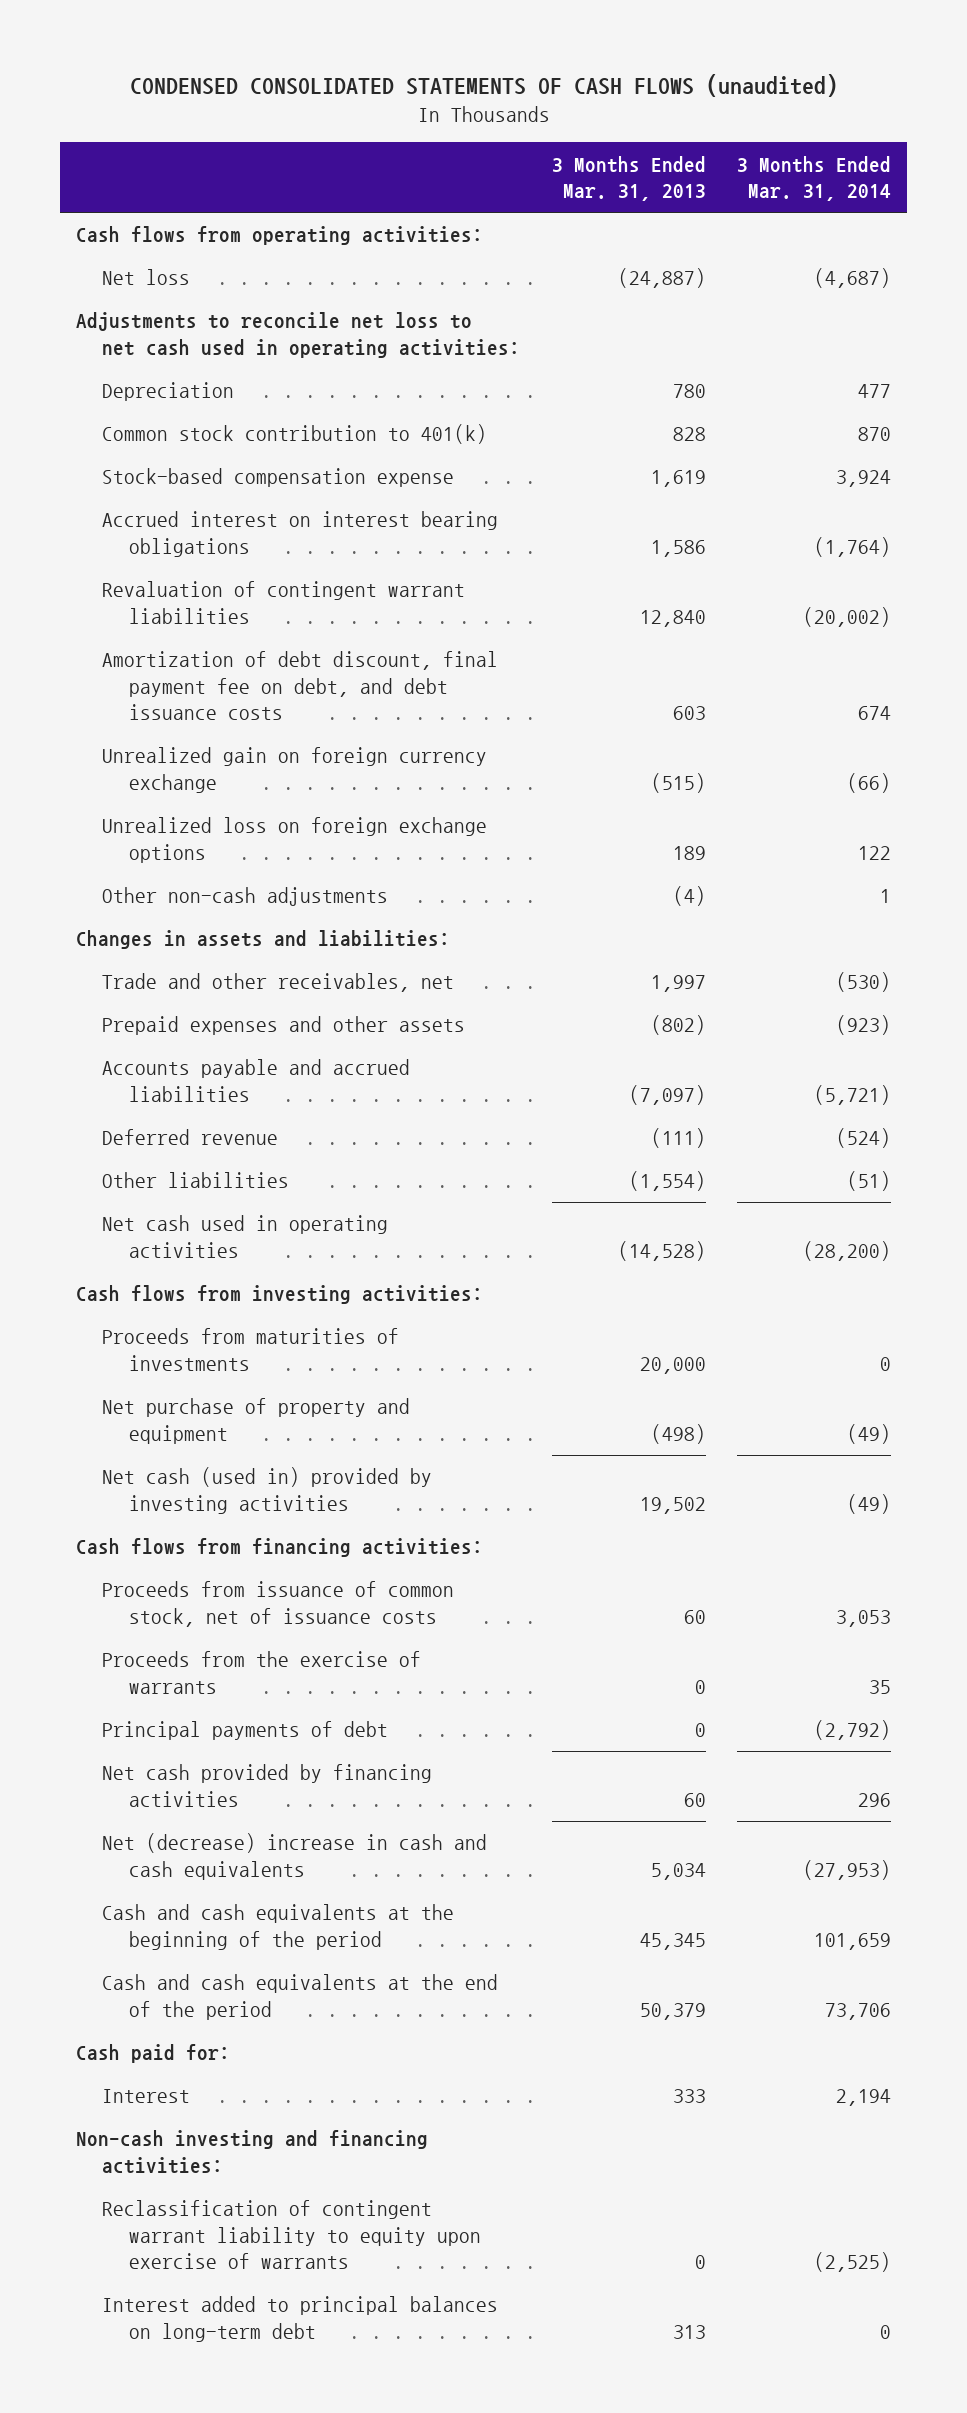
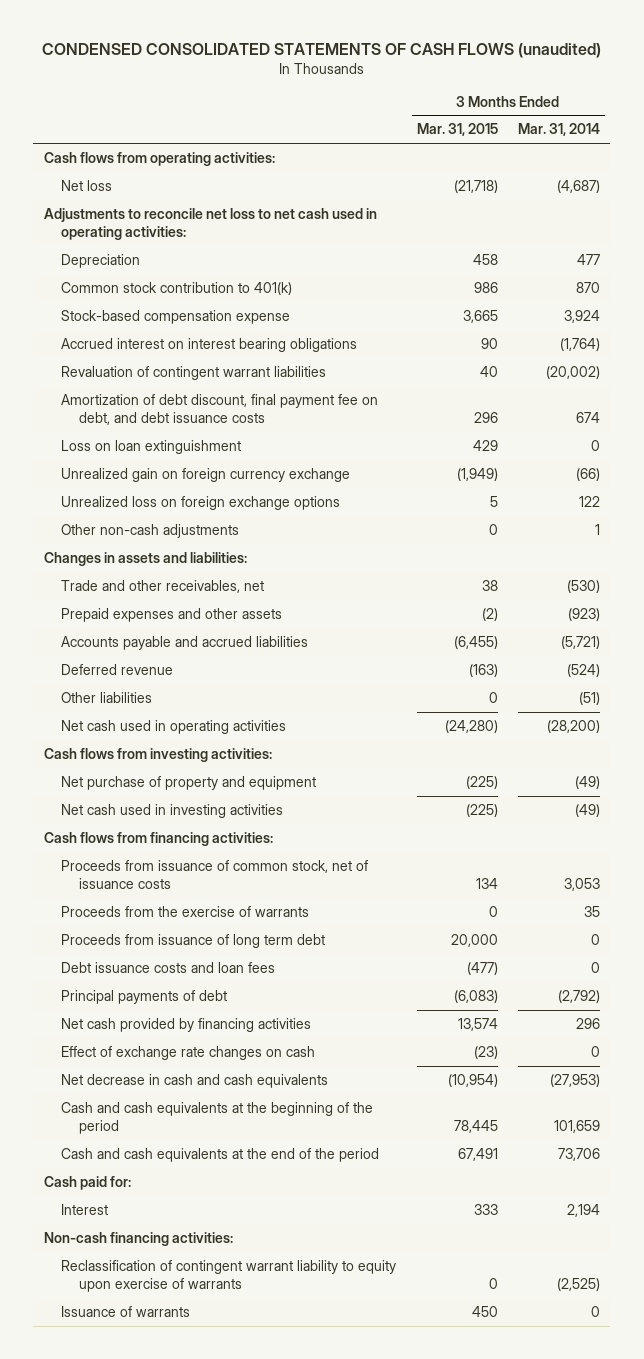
- | 3 Months Ended Mar. 31, 2013 | 3 Months Ended Mar. 31, 2014
+ | 3 Months Ended Mar. 31, 2015 | 3 Months Ended Mar. 31, 2014
+ Loss on loan extinguishment | 429 | 0
- Proceeds from maturities of investments | 20,000 | 0
- Net cash (used in) provided by investing activities | 19,502 | (49)
+ Net cash used in investing activities | (225) | (49)
+ Proceeds from issuance of long term debt | 20,000 | 0
+ Debt issuance costs and loan fees | (477) | 0
- Net (decrease) increase in cash and cash equivalents | 5,034 | (27,953)
+ Effect of exchange rate changes on cash | (23) | 0
+ Net decrease in cash and cash equivalents | (10,954) | (27,953)
- Non-cash investing and financing activities:
+ Non-cash financing activities:
- Interest added to principal balances on long-term debt | 313 | 0
+ Issuance of warrants | 450 | 0

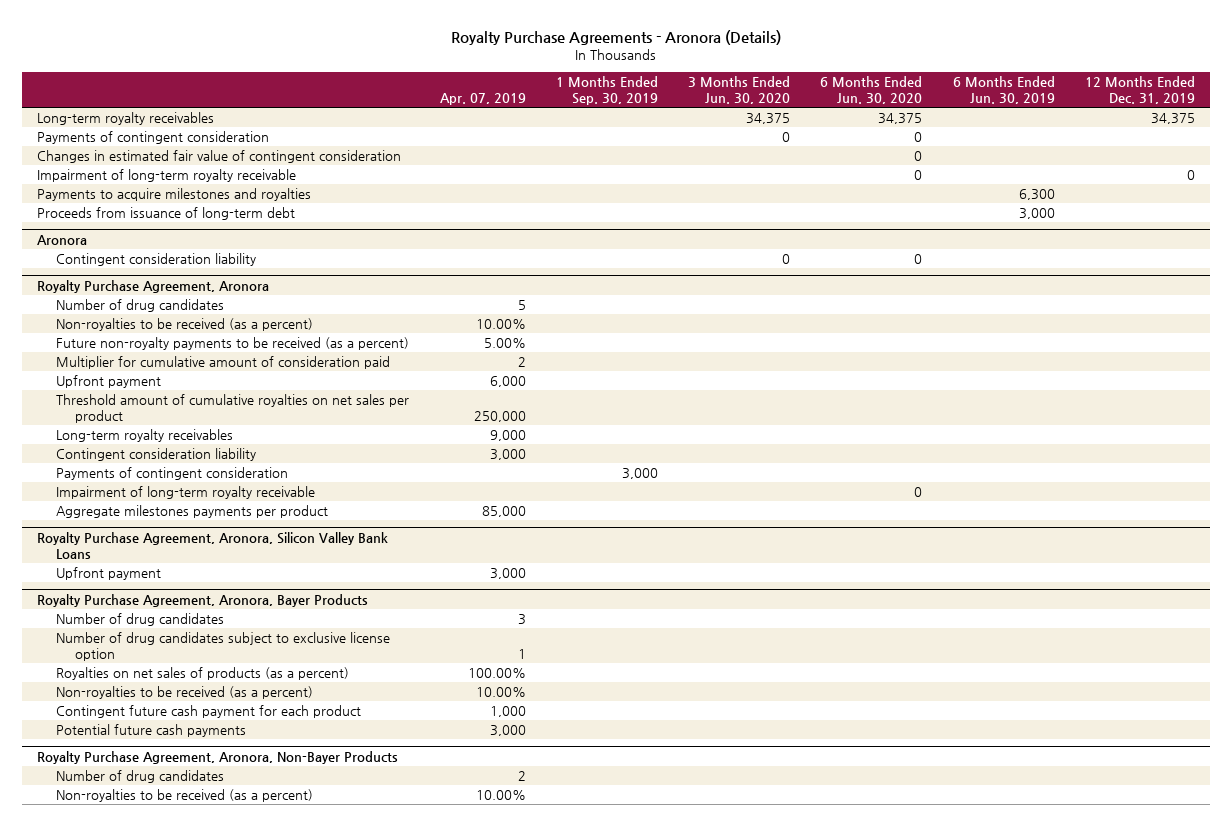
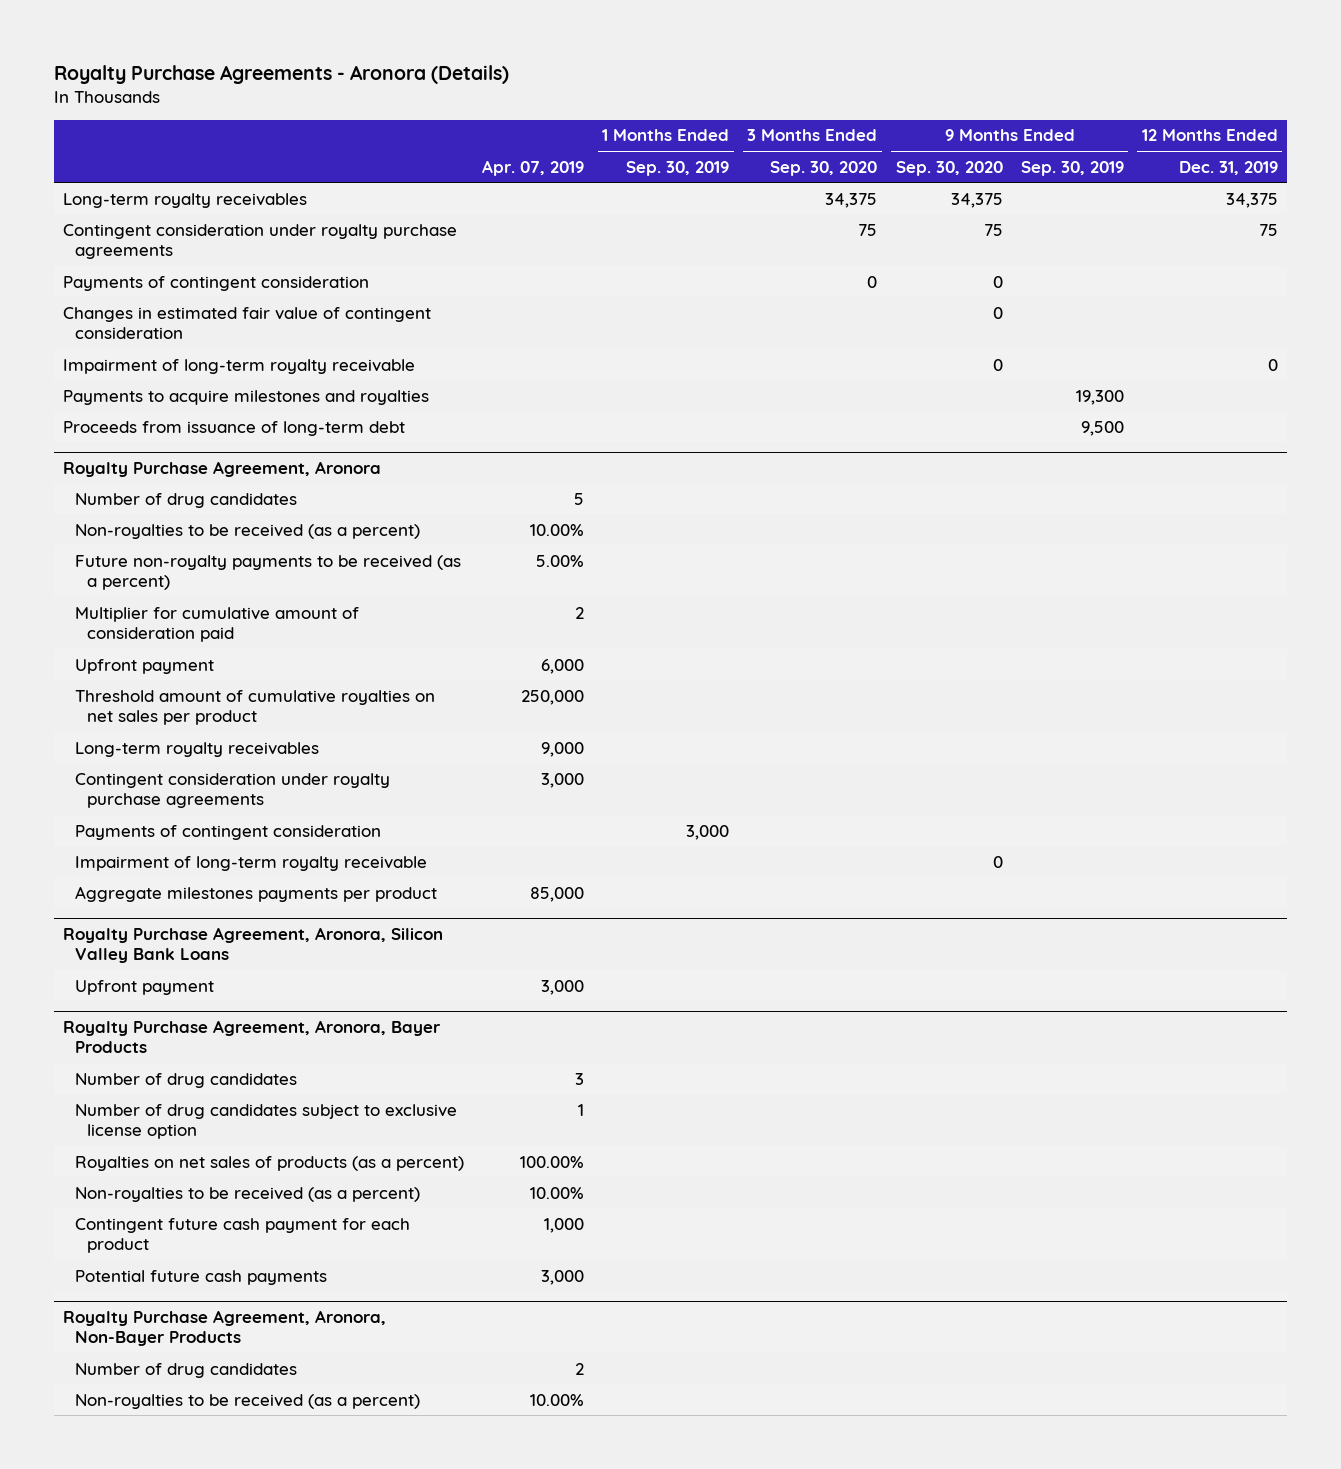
- | Apr. 07, 2019 | 1 Months Ended Sep. 30, 2019 | 3 Months Ended Jun. 30, 2020 | 6 Months Ended Jun. 30, 2020 | 6 Months Ended Jun. 30, 2019 | 12 Months Ended Dec. 31, 2019
+ | Apr. 07, 2019 | 1 Months Ended Sep. 30, 2019 | 3 Months Ended Sep. 30, 2020 | 9 Months Ended Sep. 30, 2020 | 9 Months Ended Sep. 30, 2019 | 12 Months Ended Dec. 31, 2019
+ Contingent consideration under royalty purchase agreements | | | 75 | 75 | | 75
- Aronora
- Contingent consideration liability | | | 0 | 0 | |
@ Royalty Purchase Agreement, Aronora
- Contingent consideration liability | 3,000 | | | | |
+ Contingent consideration under royalty purchase agreements | 3,000 | | | | |

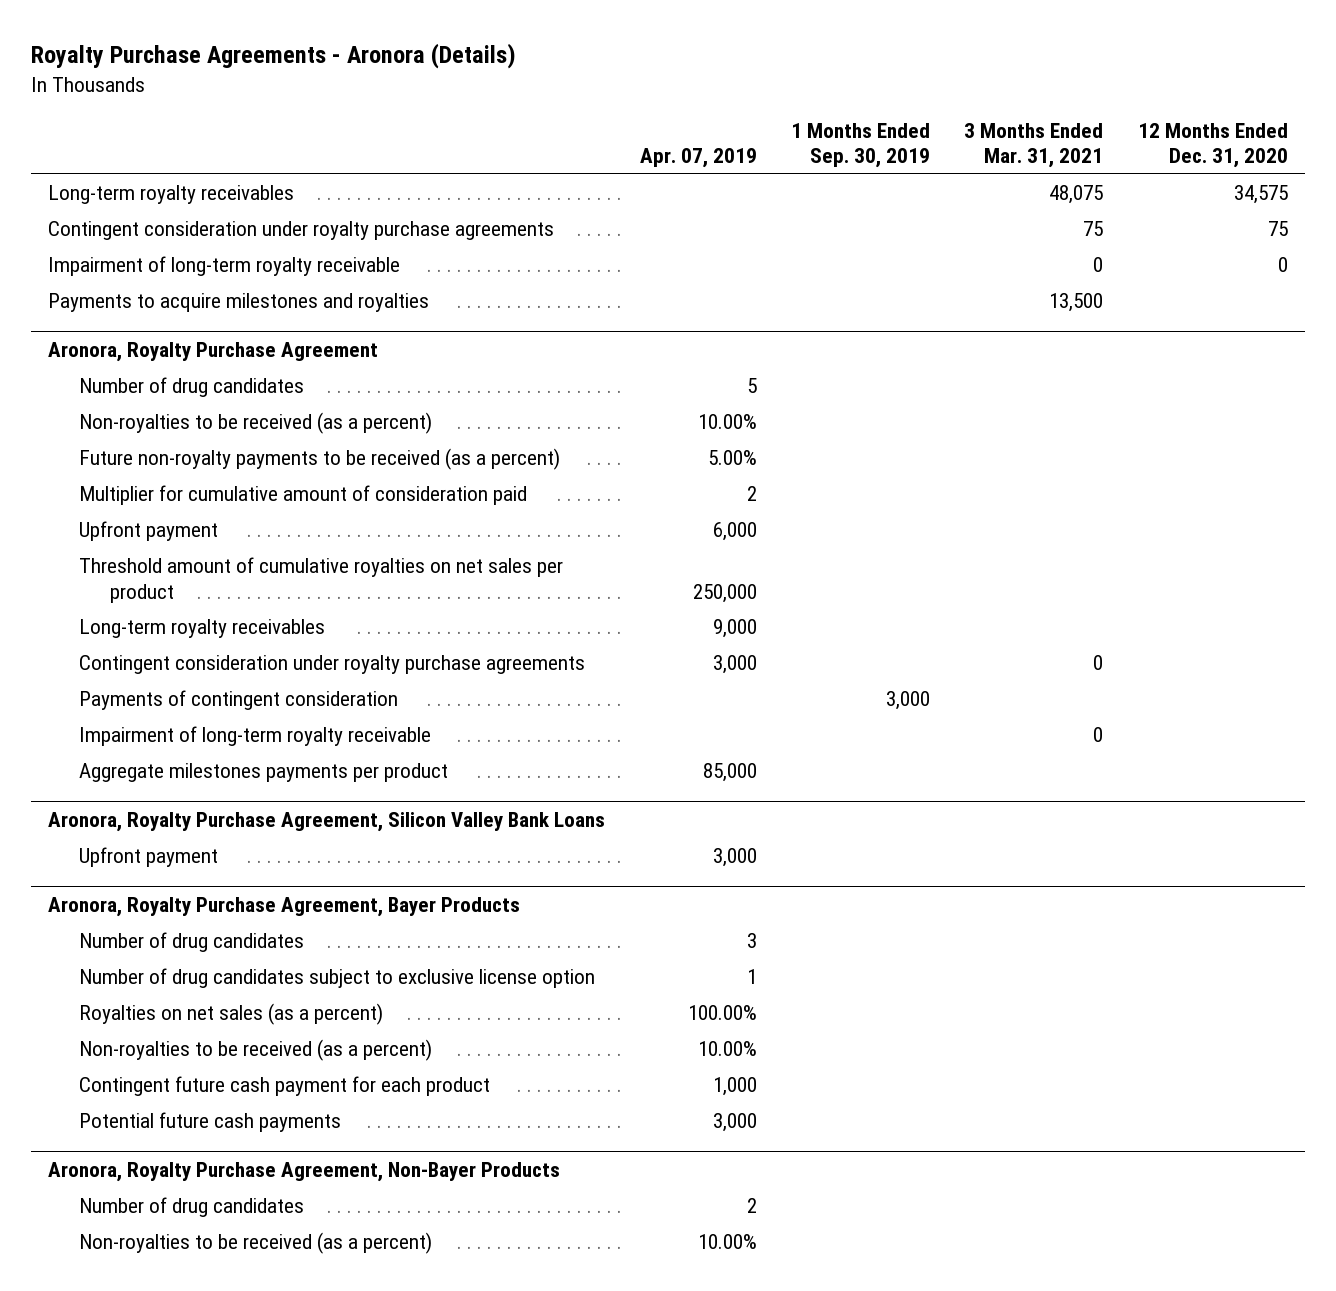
- | Apr. 07, 2019 | 1 Months Ended Sep. 30, 2019 | 3 Months Ended Sep. 30, 2020 | 9 Months Ended Sep. 30, 2020 | 9 Months Ended Sep. 30, 2019 | 12 Months Ended Dec. 31, 2019
+ | Apr. 07, 2019 | 1 Months Ended Sep. 30, 2019 | 3 Months Ended Mar. 31, 2021 | 12 Months Ended Dec. 31, 2020
- Payments of contingent consideration | | | 0 | 0 | |
- Changes in estimated fair value of contingent consideration | | | | 0 | |
- Proceeds from issuance of long-term debt | | | | | 9,500 |
- Royalty Purchase Agreement, Aronora
+ Aronora, Royalty Purchase Agreement
- Royalty Purchase Agreement, Aronora, Silicon Valley Bank Loans
+ Aronora, Royalty Purchase Agreement, Silicon Valley Bank Loans
- Royalty Purchase Agreement, Aronora, Bayer Products
+ Aronora, Royalty Purchase Agreement, Bayer Products
- Royalties on net sales of products (as a percent) | 100.00% | | | | |
+ Royalties on net sales (as a percent) | 100.00% | | |
- Royalty Purchase Agreement, Aronora, Non-Bayer Products
+ Aronora, Royalty Purchase Agreement, Non-Bayer Products

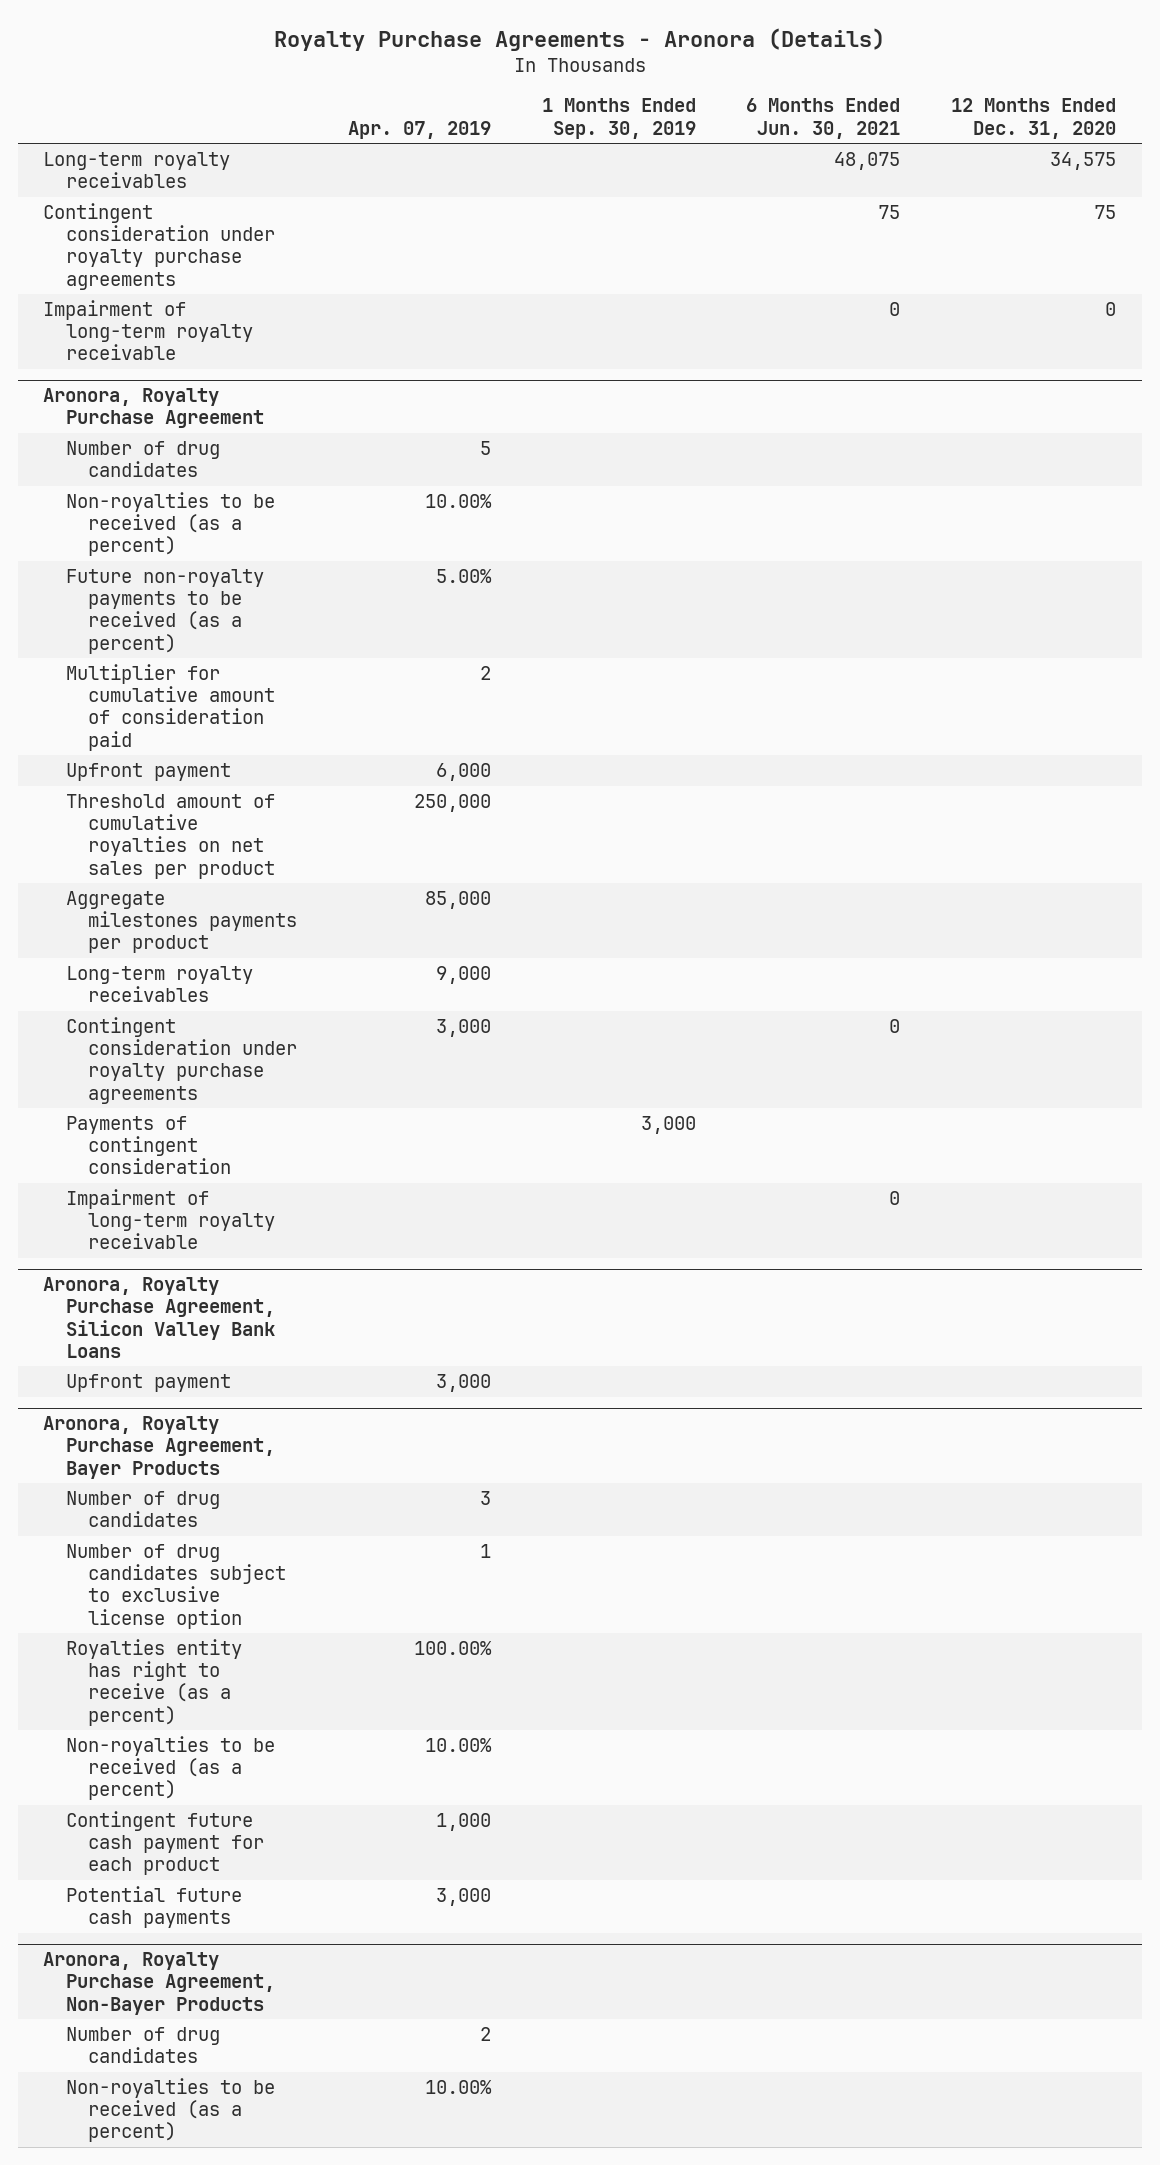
- | Apr. 07, 2019 | 1 Months Ended Sep. 30, 2019 | 3 Months Ended Mar. 31, 2021 | 12 Months Ended Dec. 31, 2020
+ | Apr. 07, 2019 | 1 Months Ended Sep. 30, 2019 | 6 Months Ended Jun. 30, 2021 | 12 Months Ended Dec. 31, 2020
- Payments to acquire milestones and royalties | | | 13,500 |
@ Aronora, Royalty Purchase Agreement
moved up: Aggregate milestones payments per product | 85,000 | | |
@ Aronora, Royalty Purchase Agreement, Bayer Products
- Royalties on net sales (as a percent) | 100.00% | | |
+ Royalties entity has right to receive (as a percent) | 100.00% | | |

